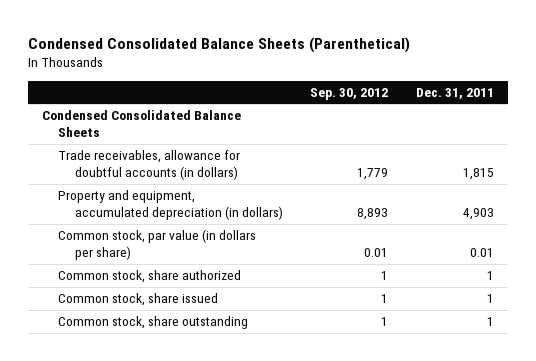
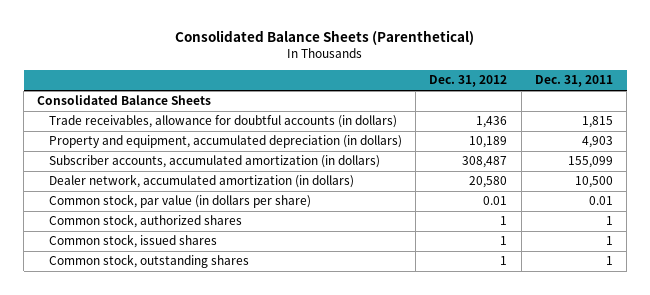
- Condensed Consolidated Balance Sheets (Parenthetical)
+ Consolidated Balance Sheets (Parenthetical)
- | Sep. 30, 2012 | Dec. 31, 2011
+ | Dec. 31, 2012 | Dec. 31, 2011
- Condensed Consolidated Balance Sheets
+ Consolidated Balance Sheets
+ Subscriber accounts, accumulated amortization (in dollars) | 308,487 | 155,099
+ Dealer network, accumulated amortization (in dollars) | 20,580 | 10,500
- Common stock, share authorized | 1 | 1
- Common stock, share issued | 1 | 1
- Common stock, share outstanding | 1 | 1
+ Common stock, authorized shares | 1 | 1
+ Common stock, issued shares | 1 | 1
+ Common stock, outstanding shares | 1 | 1

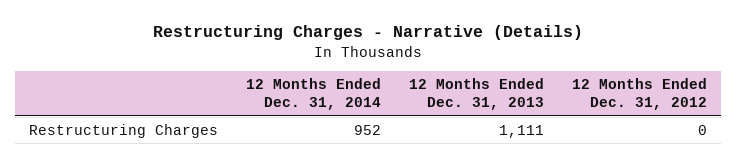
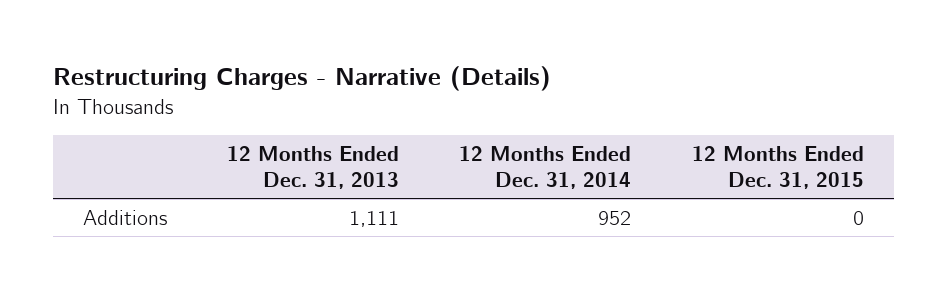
- | 12 Months Ended Dec. 31, 2014 | 12 Months Ended Dec. 31, 2013 | 12 Months Ended Dec. 31, 2012
+ | 12 Months Ended Dec. 31, 2013 | 12 Months Ended Dec. 31, 2014 | 12 Months Ended Dec. 31, 2015
- Restructuring Charges | 952 | 1,111 | 0
+ Additions | 1,111 | 952 | 0

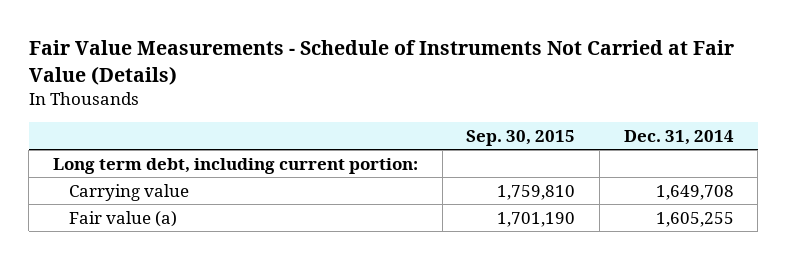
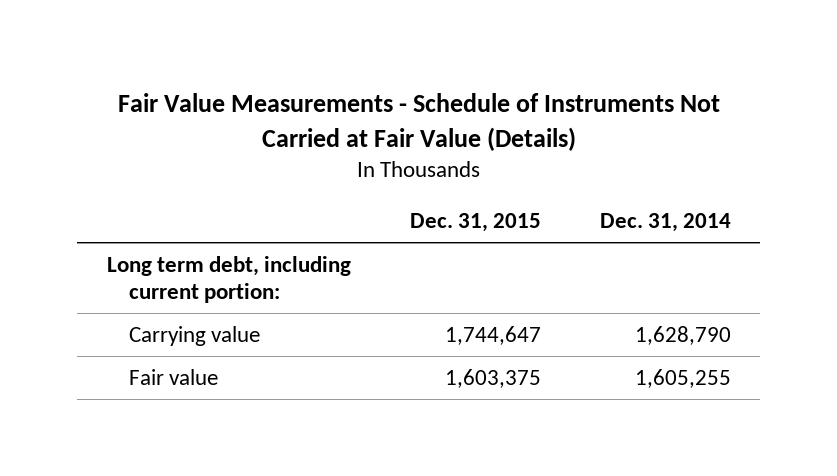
- | Sep. 30, 2015 | Dec. 31, 2014
+ | Dec. 31, 2015 | Dec. 31, 2014
- Carrying value | 1,759,810 | 1,649,708
- Fair value (a) | 1,701,190 | 1,605,255
+ Carrying value | 1,744,647 | 1,628,790
+ Fair value | 1,603,375 | 1,605,255

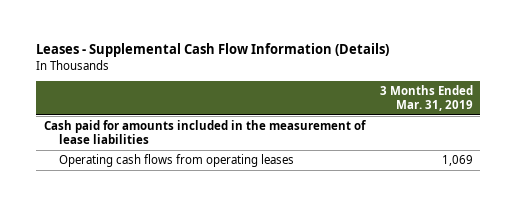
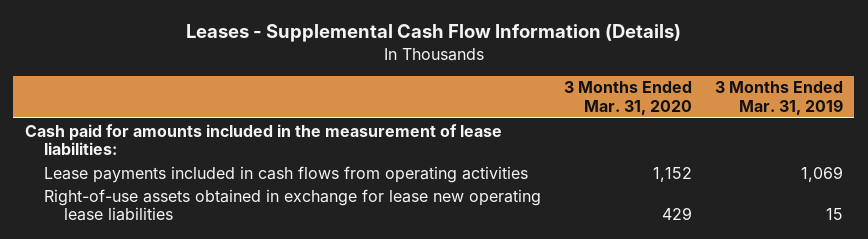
- | 3 Months Ended Mar. 31, 2019
+ | 3 Months Ended Mar. 31, 2020 | 3 Months Ended Mar. 31, 2019
- Cash paid for amounts included in the measurement of lease liabilities
- Operating cash flows from operating leases | 1,069
+ Cash paid for amounts included in the measurement of lease liabilities:
+ Lease payments included in cash flows from operating activities | 1,152 | 1,069
+ Right-of-use assets obtained in exchange for lease new operating lease liabilities | 429 | 15

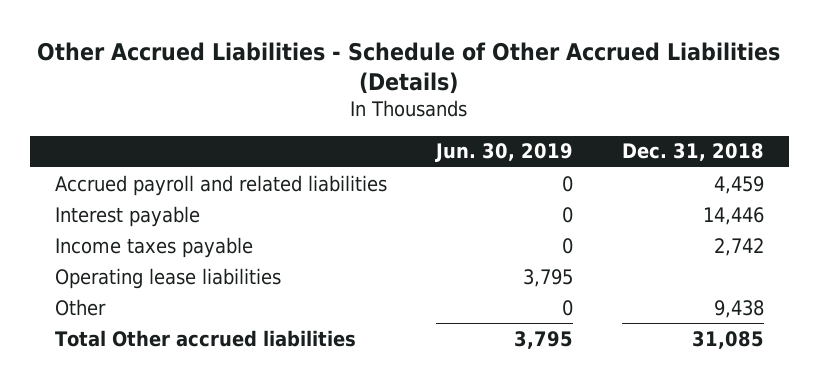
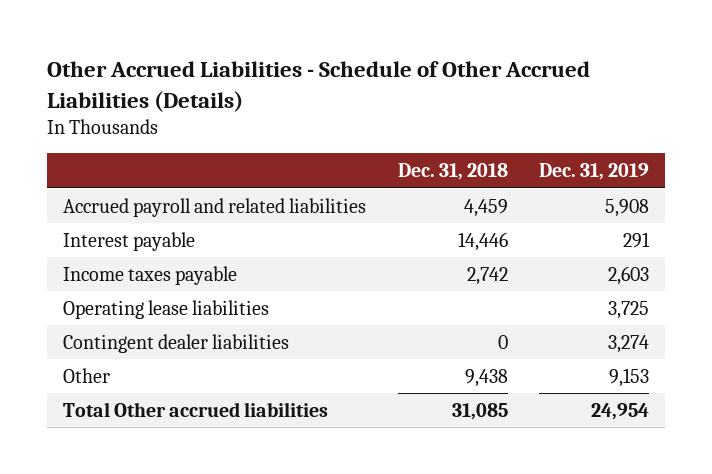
- | Jun. 30, 2019 | Dec. 31, 2018
+ | Dec. 31, 2018 | Dec. 31, 2019
+ Contingent dealer liabilities | 0 | 3,274

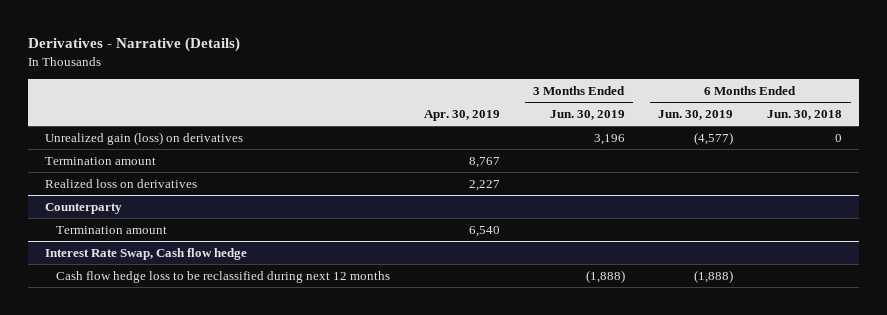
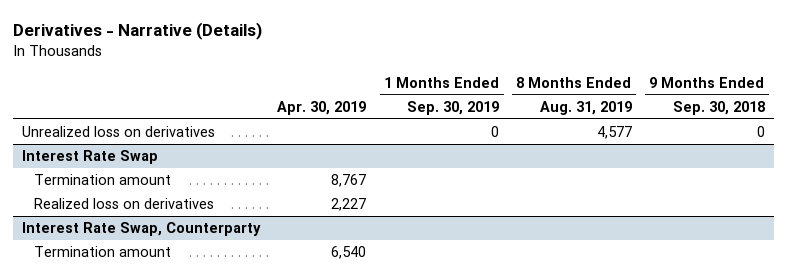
- | Apr. 30, 2019 | 3 Months Ended Jun. 30, 2019 | 6 Months Ended Jun. 30, 2019 | 6 Months Ended Jun. 30, 2018
+ | Apr. 30, 2019 | 1 Months Ended Sep. 30, 2019 | 8 Months Ended Aug. 31, 2019 | 9 Months Ended Sep. 30, 2018
- Unrealized gain (loss) on derivatives | | 3,196 | (4,577) | 0
+ Unrealized loss on derivatives | | 0 | 4,577 | 0
+ Interest Rate Swap
- Counterparty
+ Interest Rate Swap, Counterparty
- Interest Rate Swap, Cash flow hedge
- Cash flow hedge loss to be reclassified during next 12 months | | (1,888) | (1,888) |

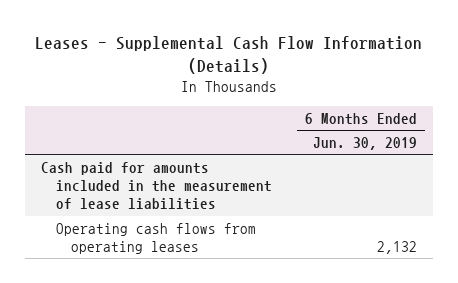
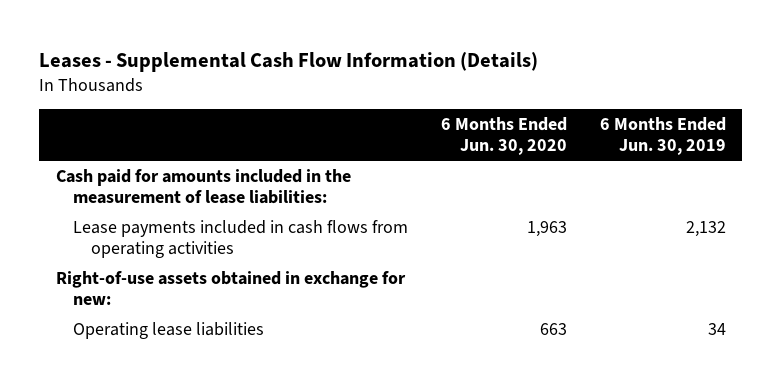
- | 6 Months Ended Jun. 30, 2019
+ | 6 Months Ended Jun. 30, 2020 | 6 Months Ended Jun. 30, 2019
- Cash paid for amounts included in the measurement of lease liabilities
- Operating cash flows from operating leases | 2,132
+ Cash paid for amounts included in the measurement of lease liabilities:
+ Lease payments included in cash flows from operating activities | 1,963 | 2,132
+ Right-of-use assets obtained in exchange for new:
+ Operating lease liabilities | 663 | 34

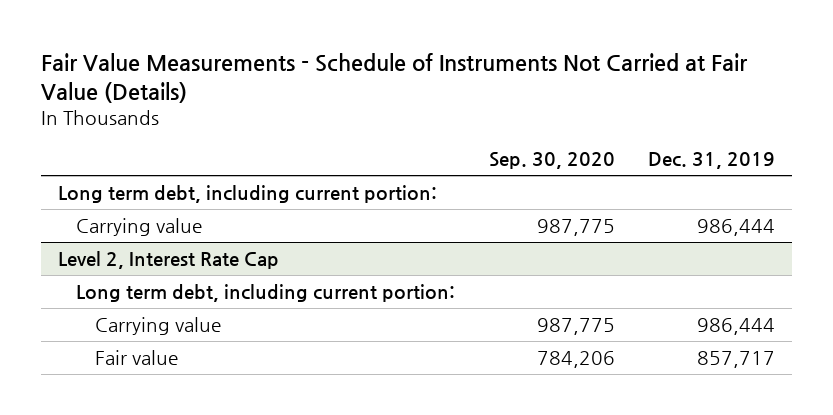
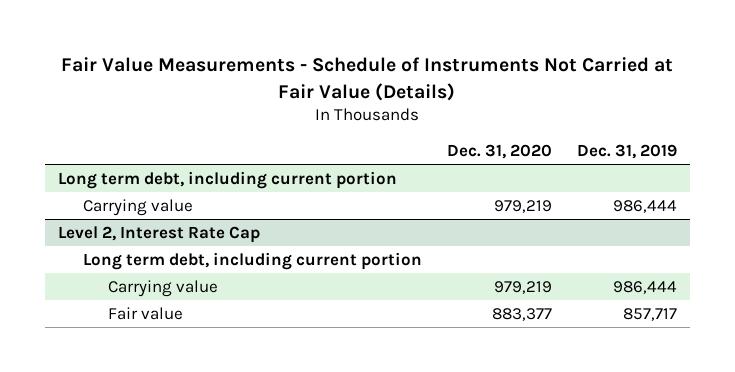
- | Sep. 30, 2020 | Dec. 31, 2019
+ | Dec. 31, 2020 | Dec. 31, 2019
- Long term debt, including current portion:
+ Long term debt, including current portion
@ Level 2, Interest Rate Cap
- Long term debt, including current portion:
+ Long term debt, including current portion

